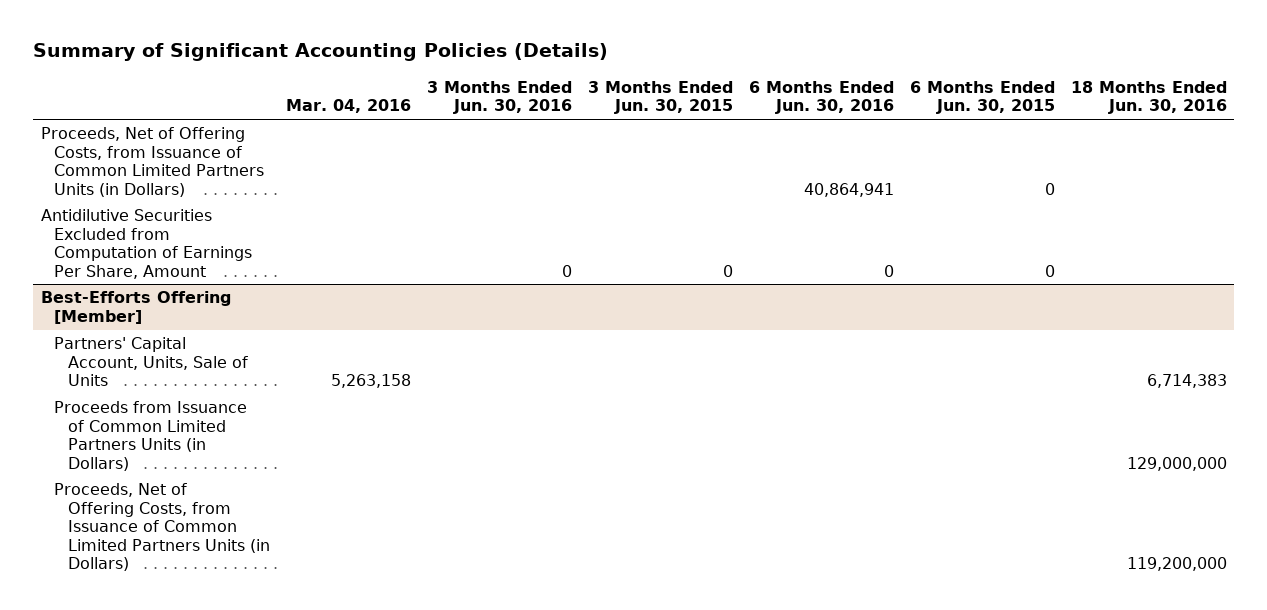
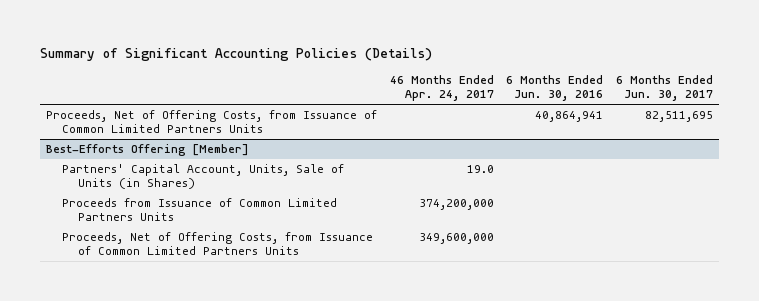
- | Mar. 04, 2016 | 3 Months Ended Jun. 30, 2016 | 3 Months Ended Jun. 30, 2015 | 6 Months Ended Jun. 30, 2016 | 6 Months Ended Jun. 30, 2015 | 18 Months Ended Jun. 30, 2016
+ | 46 Months Ended Apr. 24, 2017 | 6 Months Ended Jun. 30, 2016 | 6 Months Ended Jun. 30, 2017
- Proceeds, Net of Offering Costs, from Issuance of Common Limited Partners Units (in Dollars) | | | | 40,864,941 | 0 |
- Antidilutive Securities Excluded from Computation of Earnings Per Share, Amount | | 0 | 0 | 0 | 0 |
+ Proceeds, Net of Offering Costs, from Issuance of Common Limited Partners Units | | 40,864,941 | 82,511,695
@ Best-Efforts Offering [Member]
- Partners' Capital Account, Units, Sale of Units | 5,263,158 | | | | | 6,714,383
- Proceeds from Issuance of Common Limited Partners Units (in Dollars) | | | | | | 129,000,000
- Proceeds, Net of Offering Costs, from Issuance of Common Limited Partners Units (in Dollars) | | | | | | 119,200,000
+ Partners' Capital Account, Units, Sale of Units (in Shares) | 19.0 | |
+ Proceeds from Issuance of Common Limited Partners Units | 374,200,000 | |
+ Proceeds, Net of Offering Costs, from Issuance of Common Limited Partners Units | 349,600,000 | |

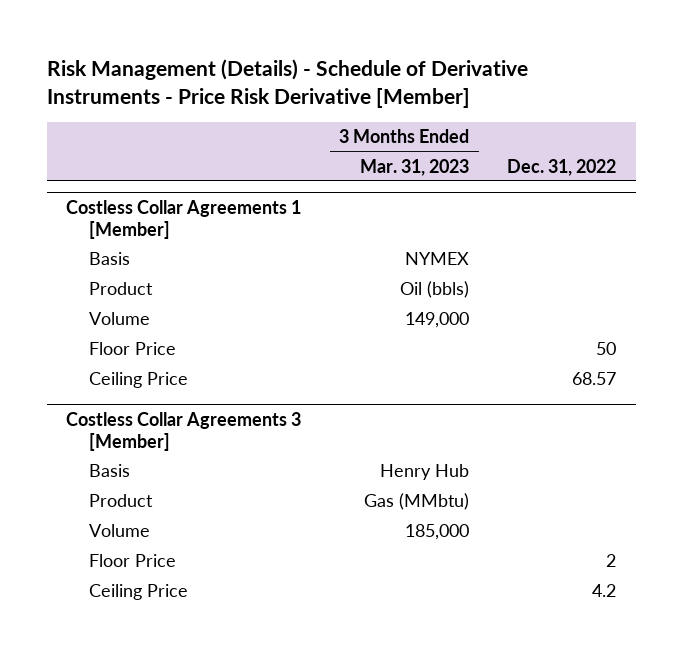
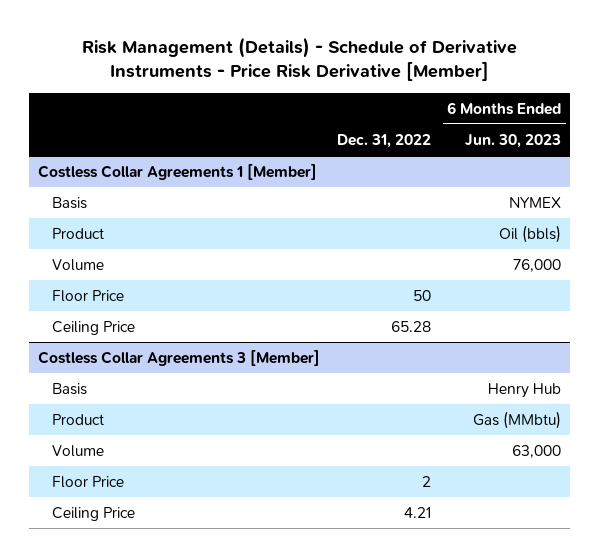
- | 3 Months Ended Mar. 31, 2023 | Dec. 31, 2022
+ | Dec. 31, 2022 | 6 Months Ended Jun. 30, 2023
@ Costless Collar Agreements 1 [Member]
- Ceiling Price | | 68.57
+ Ceiling Price | 65.28 |
@ Costless Collar Agreements 3 [Member]
- Ceiling Price | | 4.2
+ Ceiling Price | 4.21 |

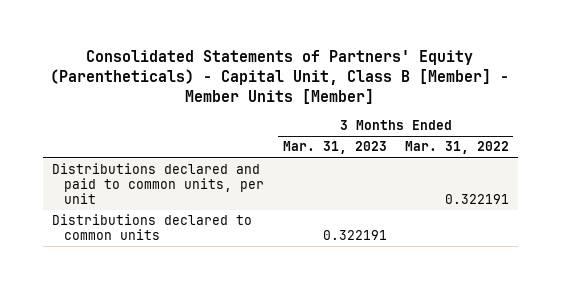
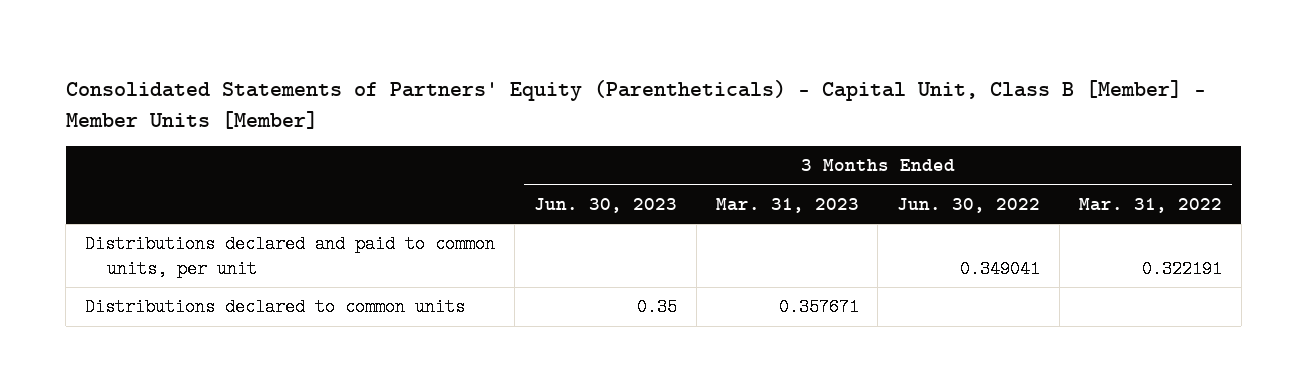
- | 3 Months Ended Mar. 31, 2023 | 3 Months Ended Mar. 31, 2022
+ | 3 Months Ended Jun. 30, 2023 | 3 Months Ended Mar. 31, 2023 | 3 Months Ended Jun. 30, 2022 | 3 Months Ended Mar. 31, 2022
- Distributions declared to common units | 0.322191 |
+ Distributions declared to common units | 0.35 | 0.357671 | |

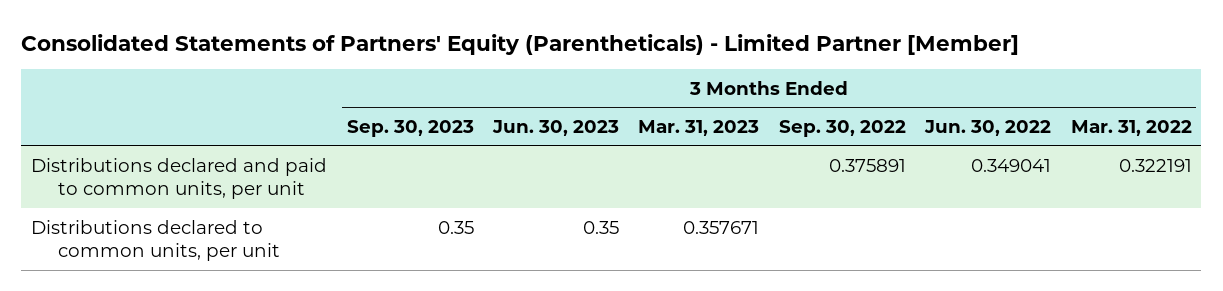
- Consolidated Statements of Partners' Equity (Parentheticals) - Capital Unit, Class B [Member] - Member Units [Member]
+ Consolidated Statements of Partners' Equity (Parentheticals) - Limited Partner [Member]
- | 3 Months Ended Jun. 30, 2023 | 3 Months Ended Mar. 31, 2023 | 3 Months Ended Jun. 30, 2022 | 3 Months Ended Mar. 31, 2022
+ | 3 Months Ended Sep. 30, 2023 | 3 Months Ended Jun. 30, 2023 | 3 Months Ended Mar. 31, 2023 | 3 Months Ended Sep. 30, 2022 | 3 Months Ended Jun. 30, 2022 | 3 Months Ended Mar. 31, 2022
- Distributions declared to common units | 0.35 | 0.357671 | |
+ Distributions declared to common units, per unit | 0.35 | 0.35 | 0.357671 | | |

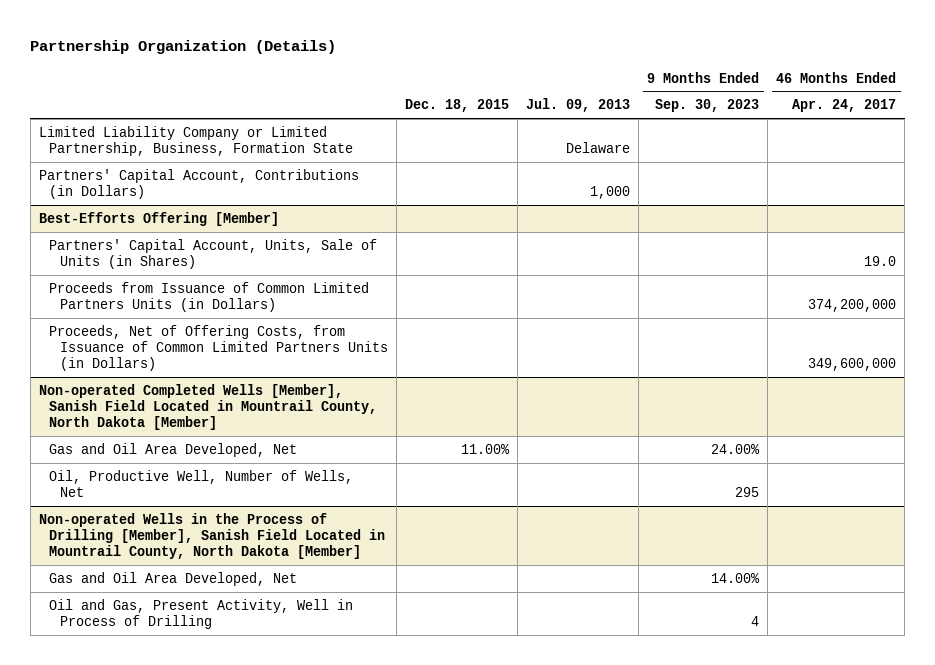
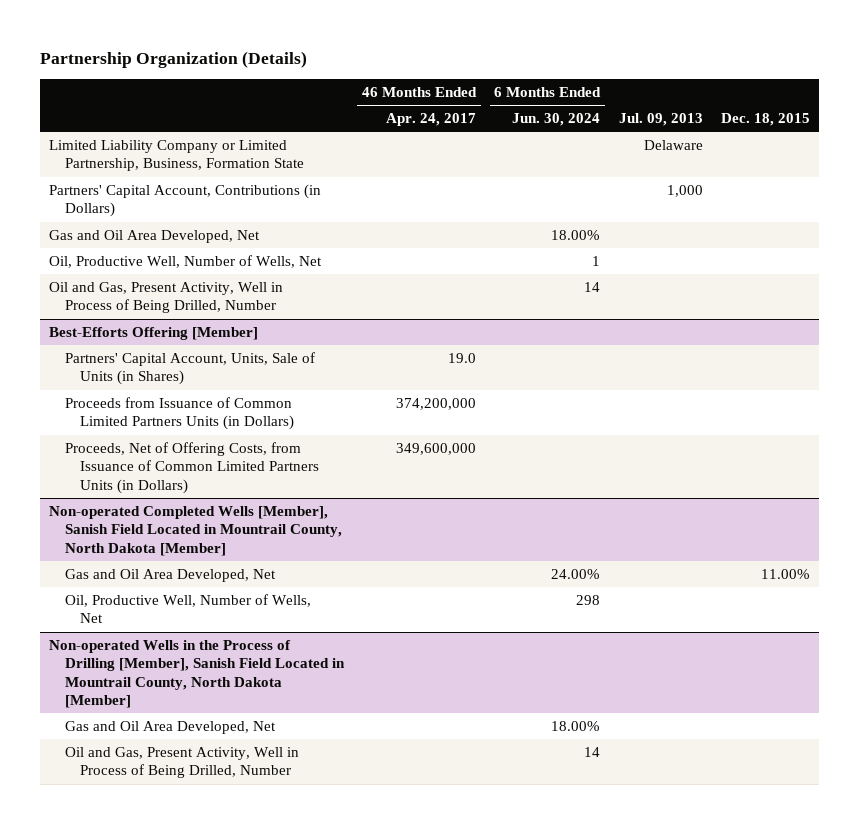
- | Dec. 18, 2015 | Jul. 09, 2013 | 9 Months Ended Sep. 30, 2023 | 46 Months Ended Apr. 24, 2017
+ | 46 Months Ended Apr. 24, 2017 | 6 Months Ended Jun. 30, 2024 | Jul. 09, 2013 | Dec. 18, 2015
+ Gas and Oil Area Developed, Net | | 18.00% | |
+ Oil, Productive Well, Number of Wells, Net | | 1 | |
+ Oil and Gas, Present Activity, Well in Process of Being Drilled, Number | | 14 | |
@ Non-operated Wells in the Process of Drilling [Member], Sanish Field Located in Mountrail County, North Dakota [Member]
- Oil and Gas, Present Activity, Well in Process of Drilling | | | 4 |
+ Oil and Gas, Present Activity, Well in Process of Being Drilled, Number | | 14 | |

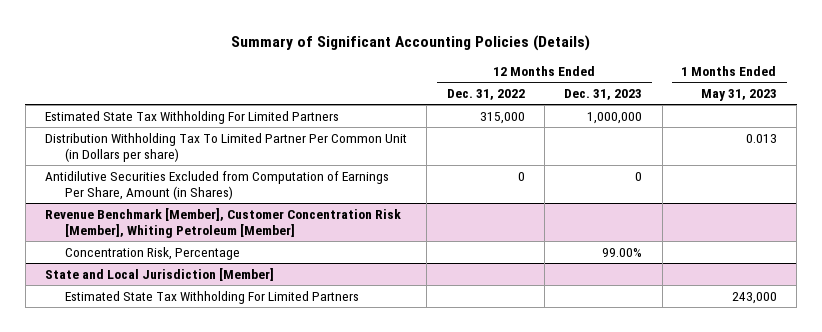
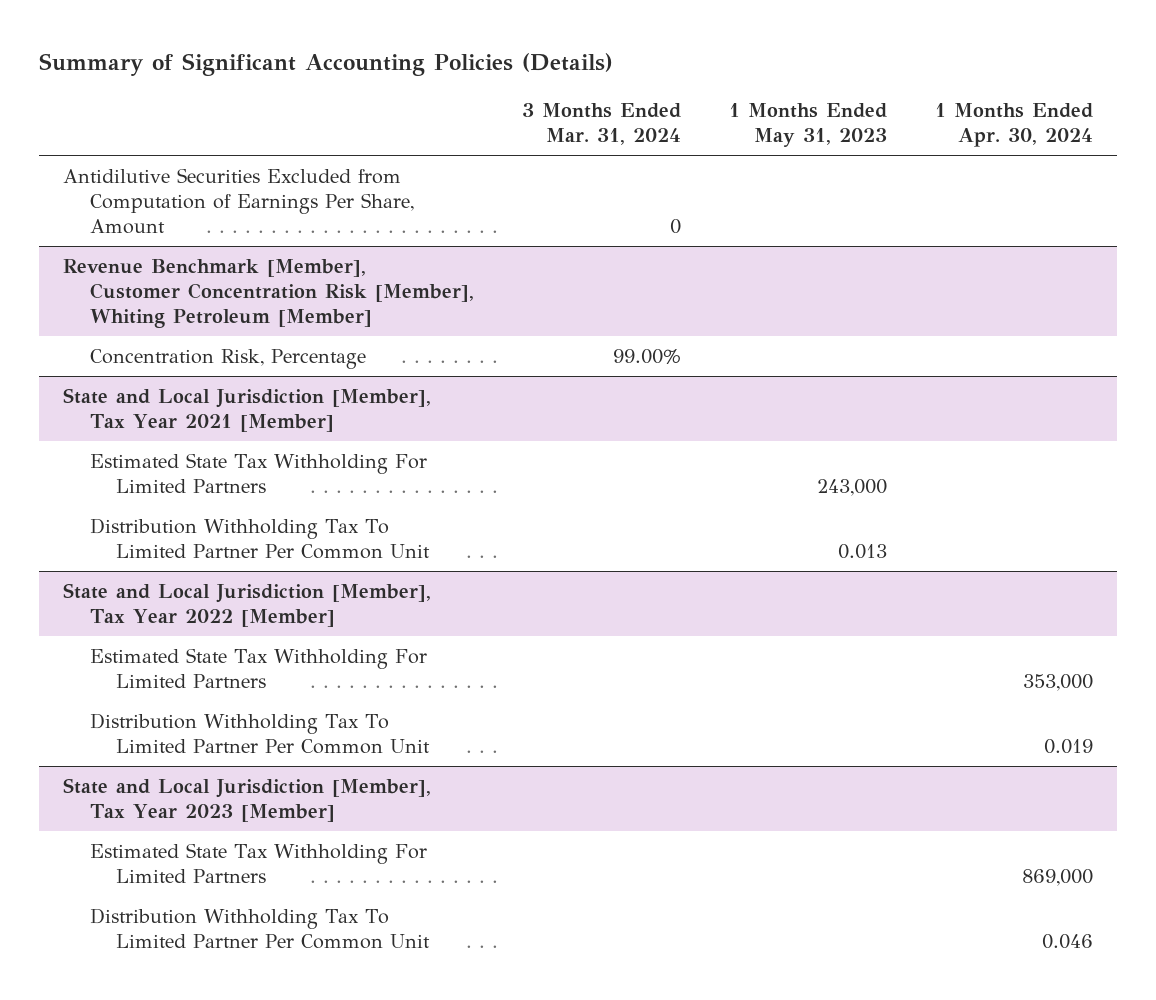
- | 12 Months Ended Dec. 31, 2022 | 12 Months Ended Dec. 31, 2023 | 1 Months Ended May 31, 2023
+ | 3 Months Ended Mar. 31, 2024 | 1 Months Ended May 31, 2023 | 1 Months Ended Apr. 30, 2024
- Estimated State Tax Withholding For Limited Partners | 315,000 | 1,000,000 |
- Distribution Withholding Tax To Limited Partner Per Common Unit (in Dollars per share) | | | 0.013
- Antidilutive Securities Excluded from Computation of Earnings Per Share, Amount (in Shares) | 0 | 0 |
+ Antidilutive Securities Excluded from Computation of Earnings Per Share, Amount | 0 | |
- State and Local Jurisdiction [Member]
+ State and Local Jurisdiction [Member], Tax Year 2021 [Member]
+ Distribution Withholding Tax To Limited Partner Per Common Unit | | 0.013 |
+ State and Local Jurisdiction [Member], Tax Year 2022 [Member]
+ Estimated State Tax Withholding For Limited Partners | | | 353,000
+ Distribution Withholding Tax To Limited Partner Per Common Unit | | | 0.019
+ State and Local Jurisdiction [Member], Tax Year 2023 [Member]
+ Estimated State Tax Withholding For Limited Partners | | | 869,000
+ Distribution Withholding Tax To Limited Partner Per Common Unit | | | 0.046

